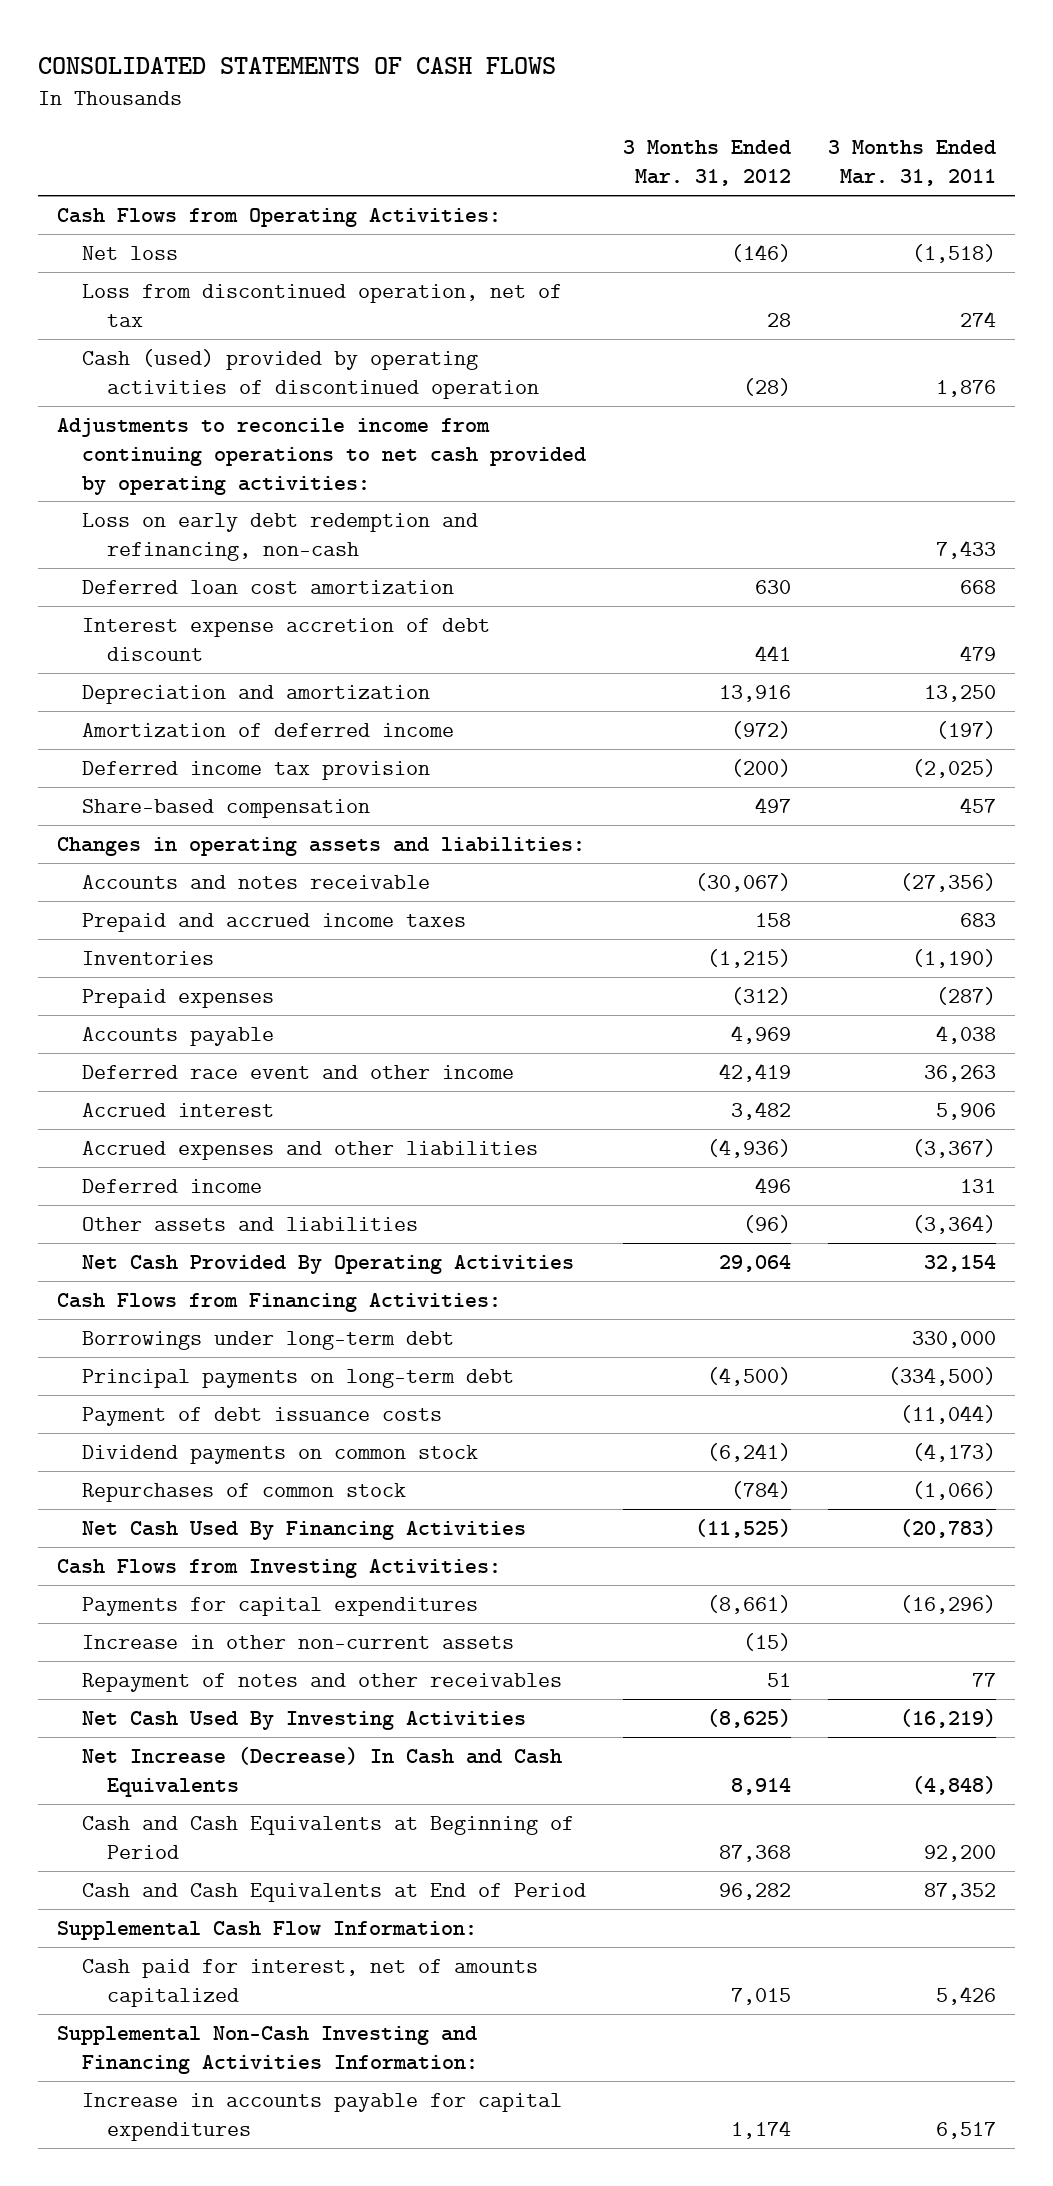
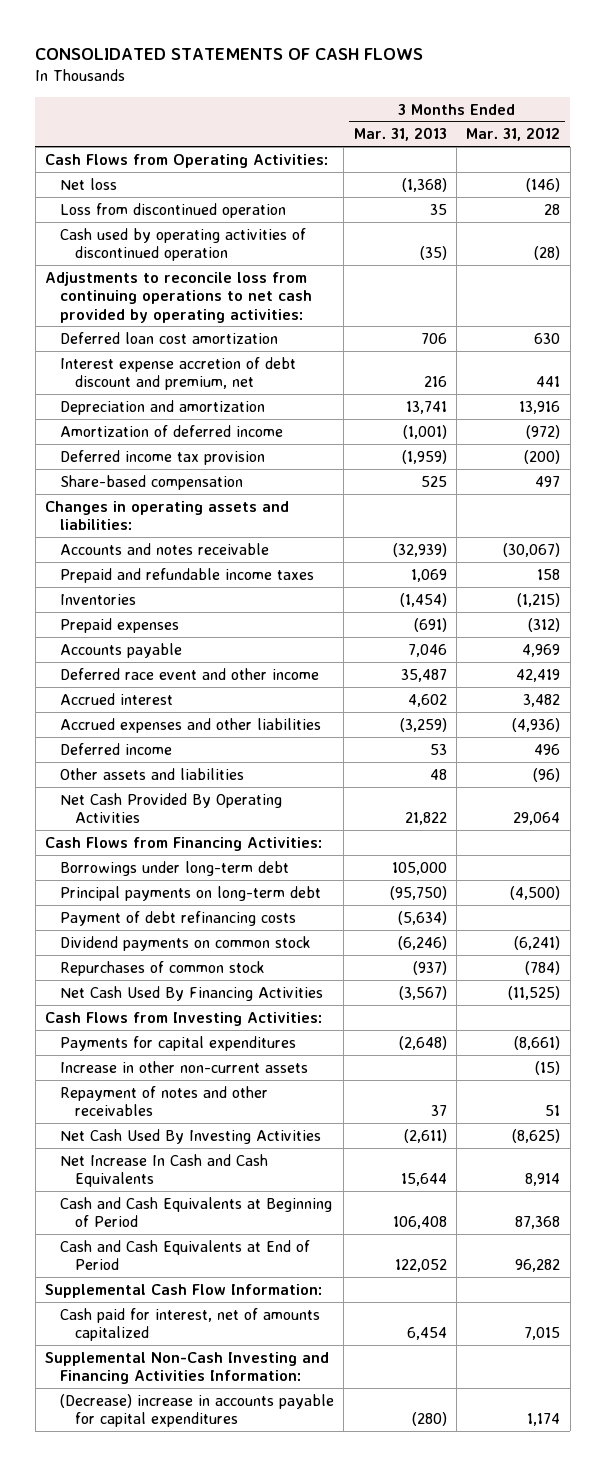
- | 3 Months Ended Mar. 31, 2012 | 3 Months Ended Mar. 31, 2011
+ | 3 Months Ended Mar. 31, 2013 | 3 Months Ended Mar. 31, 2012
- Loss from discontinued operation, net of tax | 28 | 274
- Cash (used) provided by operating activities of discontinued operation | (28) | 1,876
- Adjustments to reconcile income from continuing operations to net cash provided by operating activities:
- Loss on early debt redemption and refinancing, non-cash | | 7,433
+ Loss from discontinued operation | 35 | 28
+ Cash used by operating activities of discontinued operation | (35) | (28)
+ Adjustments to reconcile loss from continuing operations to net cash provided by operating activities:
- Interest expense accretion of debt discount | 441 | 479
+ Interest expense accretion of debt discount and premium, net | 216 | 441
- Prepaid and accrued income taxes | 158 | 683
+ Prepaid and refundable income taxes | 1,069 | 158
- Payment of debt issuance costs | | (11,044)
+ Payment of debt refinancing costs | (5,634) |
- Net Increase (Decrease) In Cash and Cash Equivalents | 8,914 | (4,848)
+ Net Increase In Cash and Cash Equivalents | 15,644 | 8,914
- Increase in accounts payable for capital expenditures | 1,174 | 6,517
+ (Decrease) increase in accounts payable for capital expenditures | (280) | 1,174

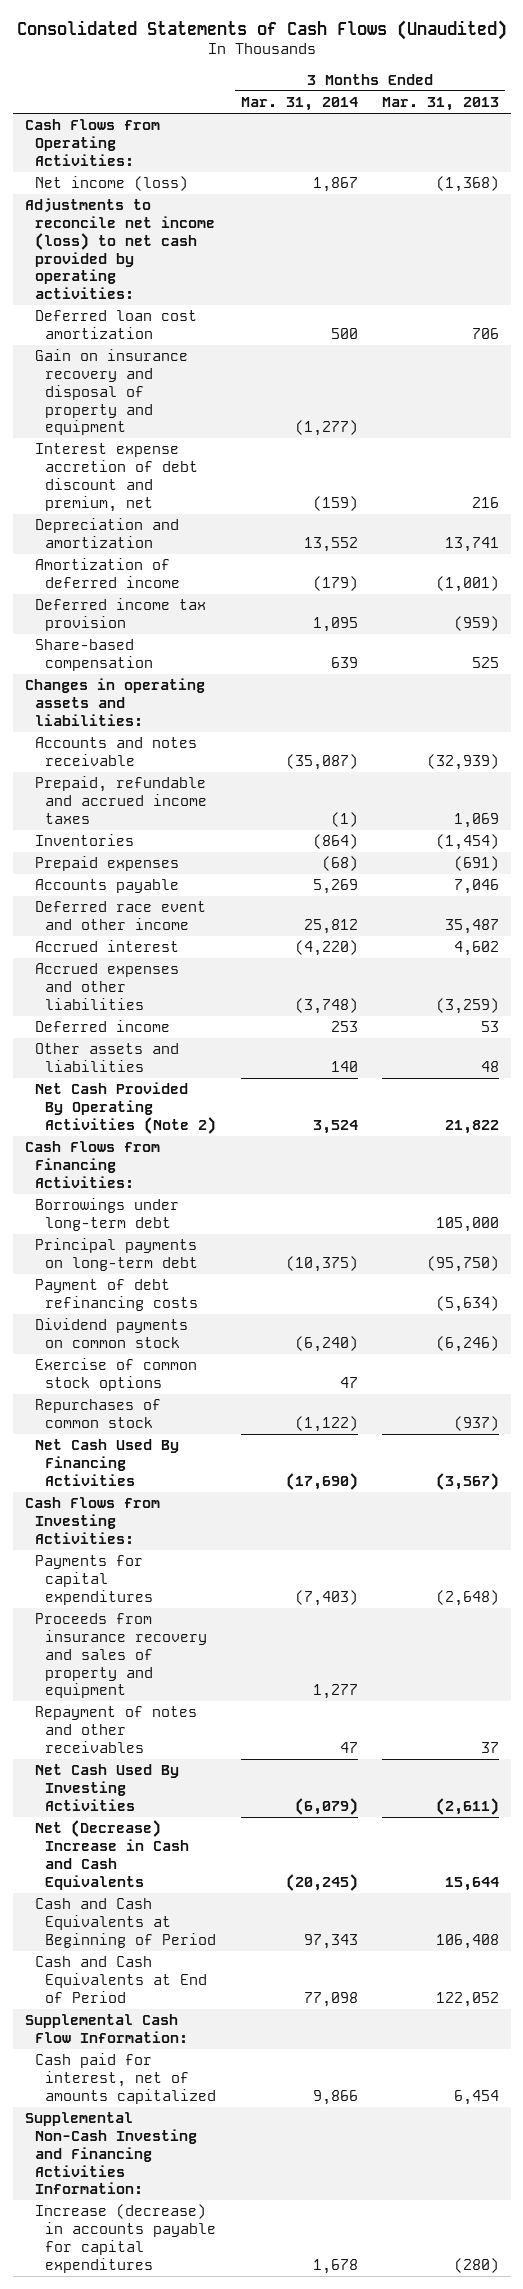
- CONSOLIDATED STATEMENTS OF CASH FLOWS
+ Consolidated Statements of Cash Flows (Unaudited)
- | 3 Months Ended Mar. 31, 2013 | 3 Months Ended Mar. 31, 2012
+ | 3 Months Ended Mar. 31, 2014 | 3 Months Ended Mar. 31, 2013
- Net loss | (1,368) | (146)
- Loss from discontinued operation | 35 | 28
- Cash used by operating activities of discontinued operation | (35) | (28)
- Adjustments to reconcile loss from continuing operations to net cash provided by operating activities:
+ Net income (loss) | 1,867 | (1,368)
+ Adjustments to reconcile net income (loss) to net cash provided by operating activities:
+ Gain on insurance recovery and disposal of property and equipment | (1,277) |
- Deferred income tax provision | (1,959) | (200)
+ Deferred income tax provision | 1,095 | (959)
- Prepaid and refundable income taxes | 1,069 | 158
+ Prepaid, refundable and accrued income taxes | (1) | 1,069
- Net Cash Provided By Operating Activities | 21,822 | 29,064
+ Net Cash Provided By Operating Activities (Note 2) | 3,524 | 21,822
+ Exercise of common stock options | 47 |
- Increase in other non-current assets | | (15)
+ Proceeds from insurance recovery and sales of property and equipment | 1,277 |
- Net Increase In Cash and Cash Equivalents | 15,644 | 8,914
+ Net (Decrease) Increase in Cash and Cash Equivalents | (20,245) | 15,644
- (Decrease) increase in accounts payable for capital expenditures | (280) | 1,174
+ Increase (decrease) in accounts payable for capital expenditures | 1,678 | (280)

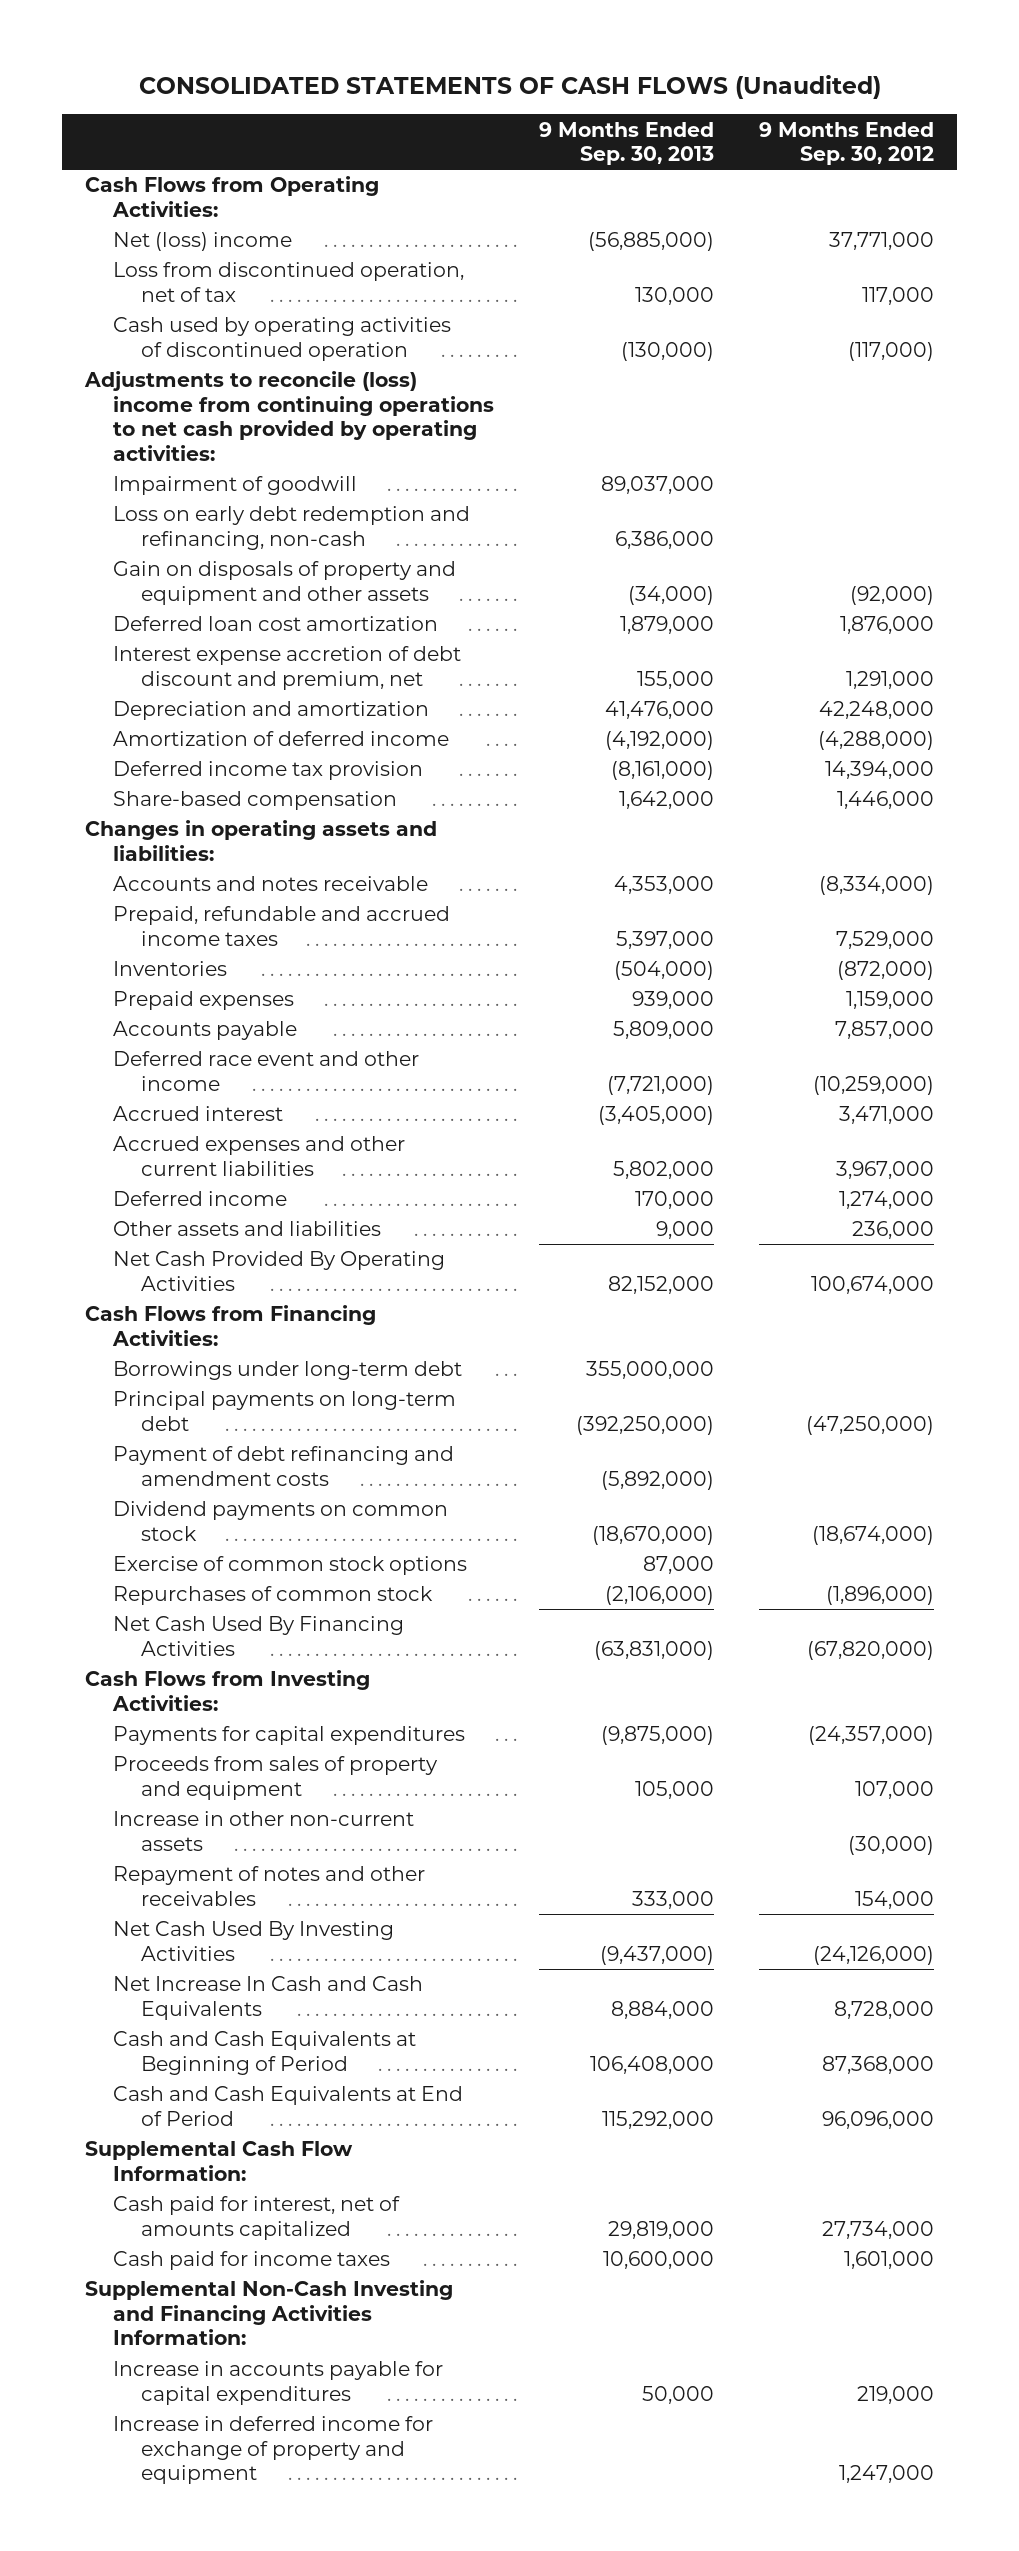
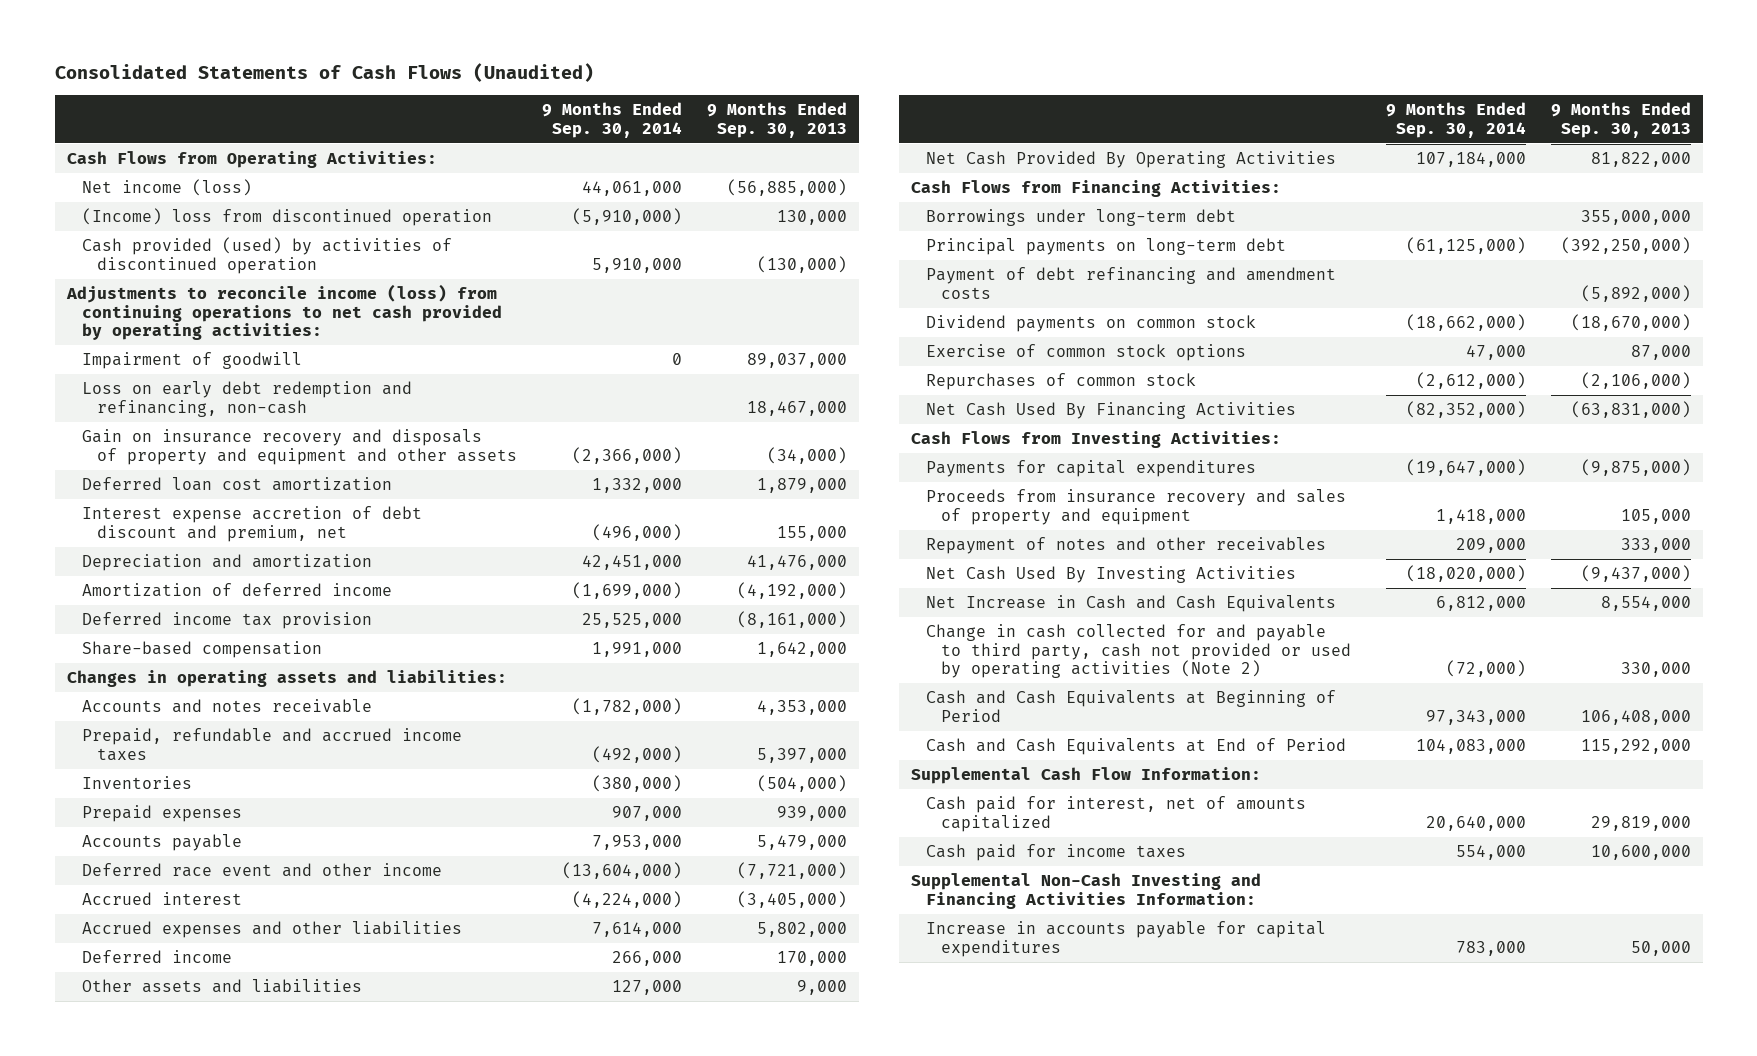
- CONSOLIDATED STATEMENTS OF CASH FLOWS (Unaudited)
+ Consolidated Statements of Cash Flows (Unaudited)
- | 9 Months Ended Sep. 30, 2013 | 9 Months Ended Sep. 30, 2012
+ | 9 Months Ended Sep. 30, 2014 | 9 Months Ended Sep. 30, 2013
- Net (loss) income | (56,885,000) | 37,771,000
- Loss from discontinued operation, net of tax | 130,000 | 117,000
- Cash used by operating activities of discontinued operation | (130,000) | (117,000)
- Adjustments to reconcile (loss) income from continuing operations to net cash provided by operating activities:
+ Net income (loss) | 44,061,000 | (56,885,000)
+ (Income) loss from discontinued operation | (5,910,000) | 130,000
+ Cash provided (used) by activities of discontinued operation | 5,910,000 | (130,000)
+ Adjustments to reconcile income (loss) from continuing operations to net cash provided by operating activities:
- Loss on early debt redemption and refinancing, non-cash | 6,386,000 |
- Gain on disposals of property and equipment and other assets | (34,000) | (92,000)
+ Loss on early debt redemption and refinancing, non-cash | | 18,467,000
+ Gain on insurance recovery and disposals of property and equipment and other assets | (2,366,000) | (34,000)
- Accounts payable | 5,809,000 | 7,857,000
+ Accounts payable | 7,953,000 | 5,479,000
- Accrued expenses and other current liabilities | 5,802,000 | 3,967,000
+ Accrued expenses and other liabilities | 7,614,000 | 5,802,000
- Net Cash Provided By Operating Activities | 82,152,000 | 100,674,000
+ Net Cash Provided By Operating Activities | 107,184,000 | 81,822,000
- Proceeds from sales of property and equipment | 105,000 | 107,000
- Increase in other non-current assets | | (30,000)
+ Proceeds from insurance recovery and sales of property and equipment | 1,418,000 | 105,000
- Net Increase In Cash and Cash Equivalents | 8,884,000 | 8,728,000
+ Net Increase in Cash and Cash Equivalents | 6,812,000 | 8,554,000
+ Change in cash collected for and payable to third party, cash not provided or used by operating activities (Note 2) | (72,000) | 330,000
- Increase in deferred income for exchange of property and equipment | | 1,247,000

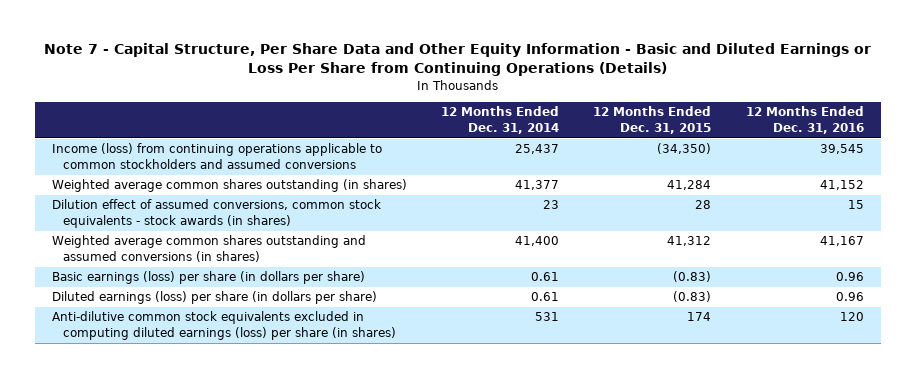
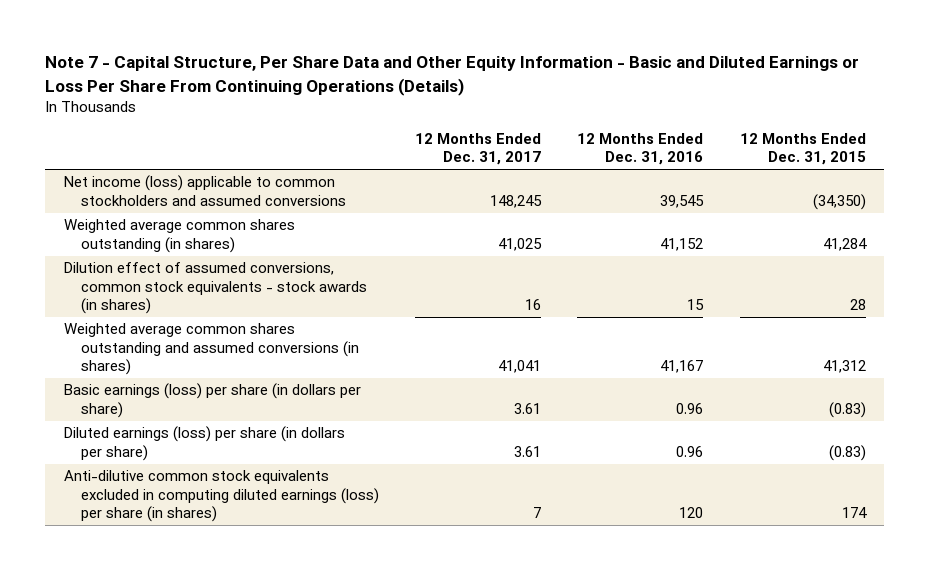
- Note 7 - Capital Structure, Per Share Data and Other Equity Information - Basic and Diluted Earnings or Loss Per Share from Continuing Operations (Details)
+ Note 7 - Capital Structure, Per Share Data and Other Equity Information - Basic and Diluted Earnings or Loss Per Share From Continuing Operations (Details)
- | 12 Months Ended Dec. 31, 2014 | 12 Months Ended Dec. 31, 2015 | 12 Months Ended Dec. 31, 2016
+ | 12 Months Ended Dec. 31, 2017 | 12 Months Ended Dec. 31, 2016 | 12 Months Ended Dec. 31, 2015
- Income (loss) from continuing operations applicable to common stockholders and assumed conversions | 25,437 | (34,350) | 39,545
+ Net income (loss) applicable to common stockholders and assumed conversions | 148,245 | 39,545 | (34,350)

